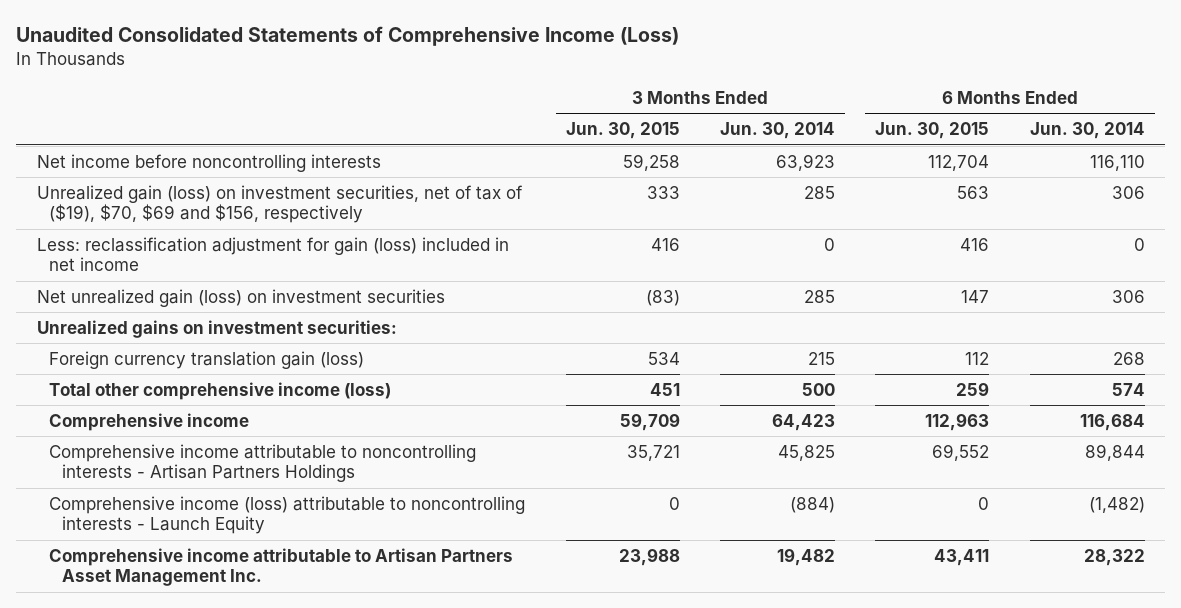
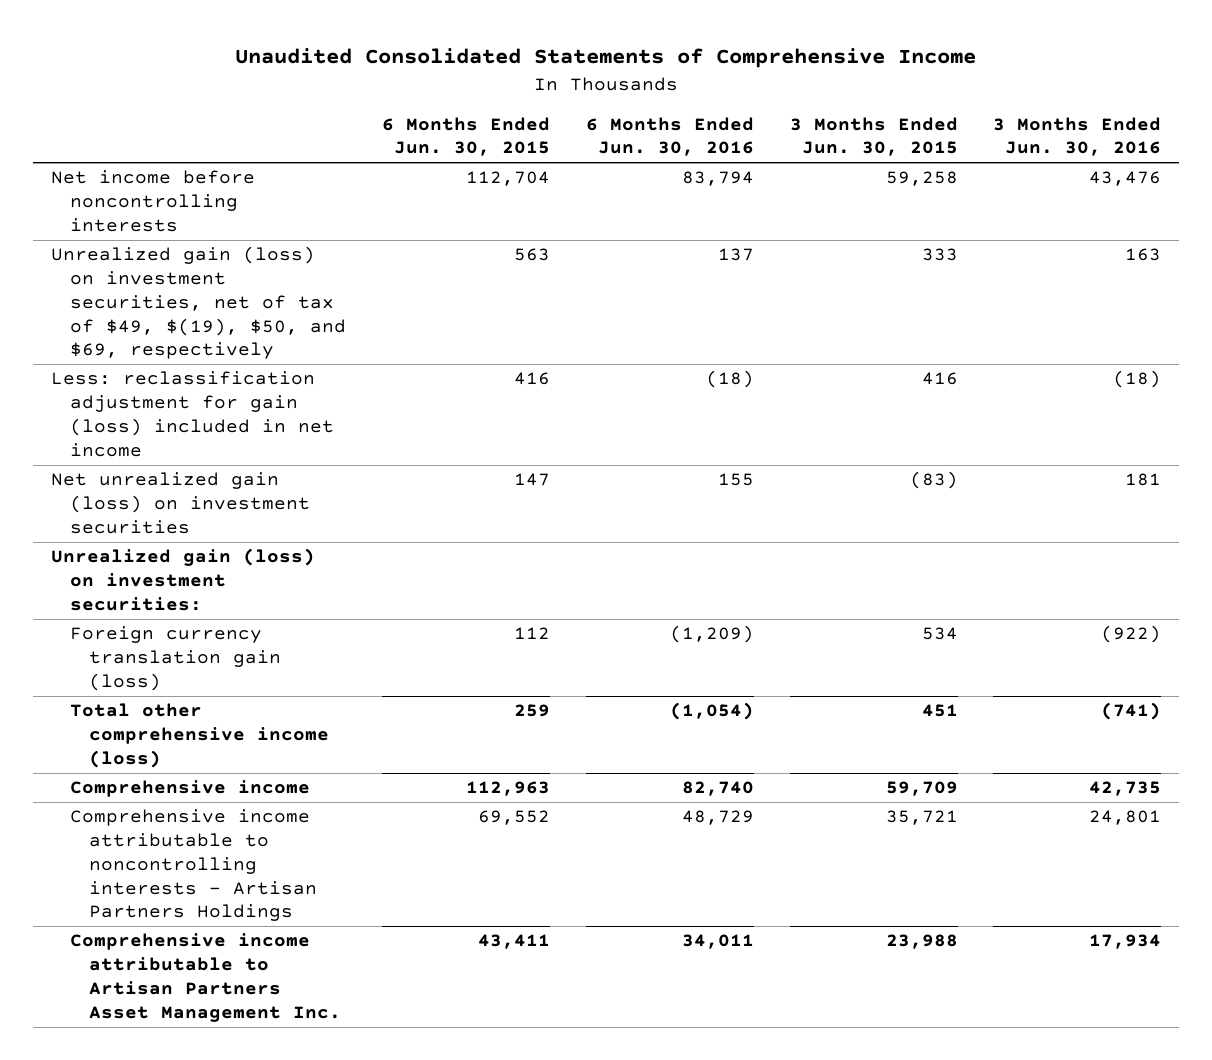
- Unaudited Consolidated Statements of Comprehensive Income (Loss)
+ Unaudited Consolidated Statements of Comprehensive Income
- | 3 Months Ended Jun. 30, 2015 | 3 Months Ended Jun. 30, 2014 | 6 Months Ended Jun. 30, 2015 | 6 Months Ended Jun. 30, 2014
+ | 6 Months Ended Jun. 30, 2015 | 6 Months Ended Jun. 30, 2016 | 3 Months Ended Jun. 30, 2015 | 3 Months Ended Jun. 30, 2016
- Unrealized gain (loss) on investment securities, net of tax of ($19), $70, $69 and $156, respectively | 333 | 285 | 563 | 306
+ Unrealized gain (loss) on investment securities, net of tax of $49, $(19), $50, and $69, respectively | 563 | 137 | 333 | 163
- Unrealized gains on investment securities:
+ Unrealized gain (loss) on investment securities:
- Comprehensive income (loss) attributable to noncontrolling interests - Launch Equity | 0 | (884) | 0 | (1,482)

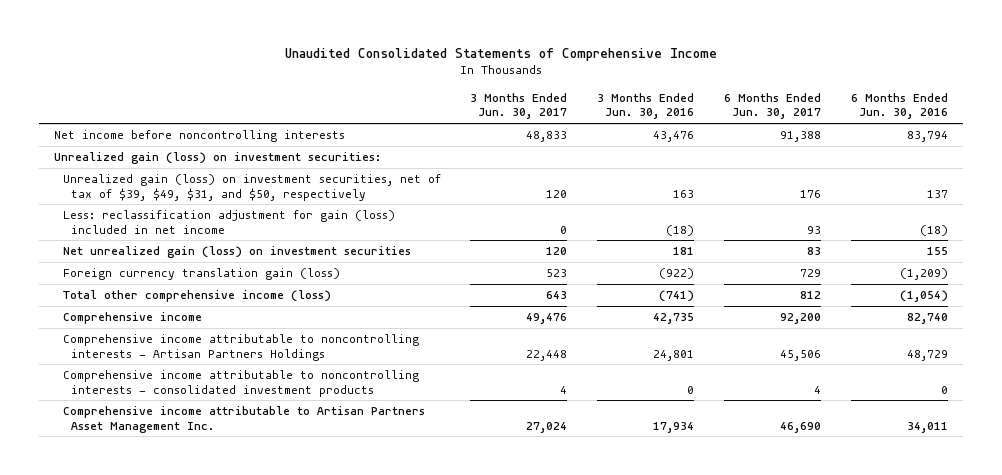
- | 6 Months Ended Jun. 30, 2015 | 6 Months Ended Jun. 30, 2016 | 3 Months Ended Jun. 30, 2015 | 3 Months Ended Jun. 30, 2016
+ | 3 Months Ended Jun. 30, 2017 | 3 Months Ended Jun. 30, 2016 | 6 Months Ended Jun. 30, 2017 | 6 Months Ended Jun. 30, 2016
- Unrealized gain (loss) on investment securities, net of tax of $49, $(19), $50, and $69, respectively | 563 | 137 | 333 | 163
moved up: Unrealized gain (loss) on investment securities:
+ Unrealized gain (loss) on investment securities, net of tax of $39, $49, $31, and $50, respectively | 120 | 163 | 176 | 137
+ Comprehensive income attributable to noncontrolling interests - consolidated investment products | 4 | 0 | 4 | 0

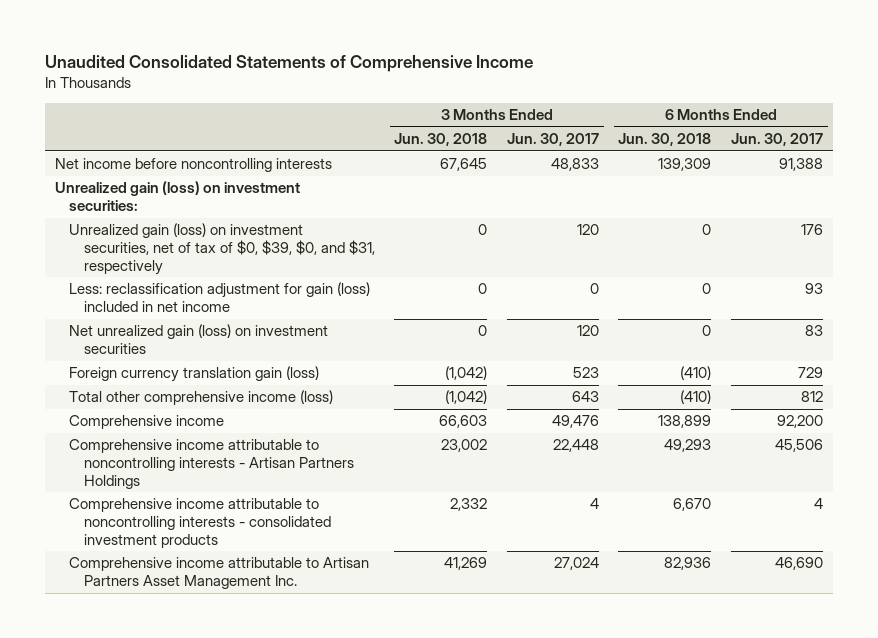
- | 3 Months Ended Jun. 30, 2017 | 3 Months Ended Jun. 30, 2016 | 6 Months Ended Jun. 30, 2017 | 6 Months Ended Jun. 30, 2016
+ | 3 Months Ended Jun. 30, 2018 | 3 Months Ended Jun. 30, 2017 | 6 Months Ended Jun. 30, 2018 | 6 Months Ended Jun. 30, 2017
- Unrealized gain (loss) on investment securities, net of tax of $39, $49, $31, and $50, respectively | 120 | 163 | 176 | 137
+ Unrealized gain (loss) on investment securities, net of tax of $0, $39, $0, and $31, respectively | 0 | 120 | 0 | 176

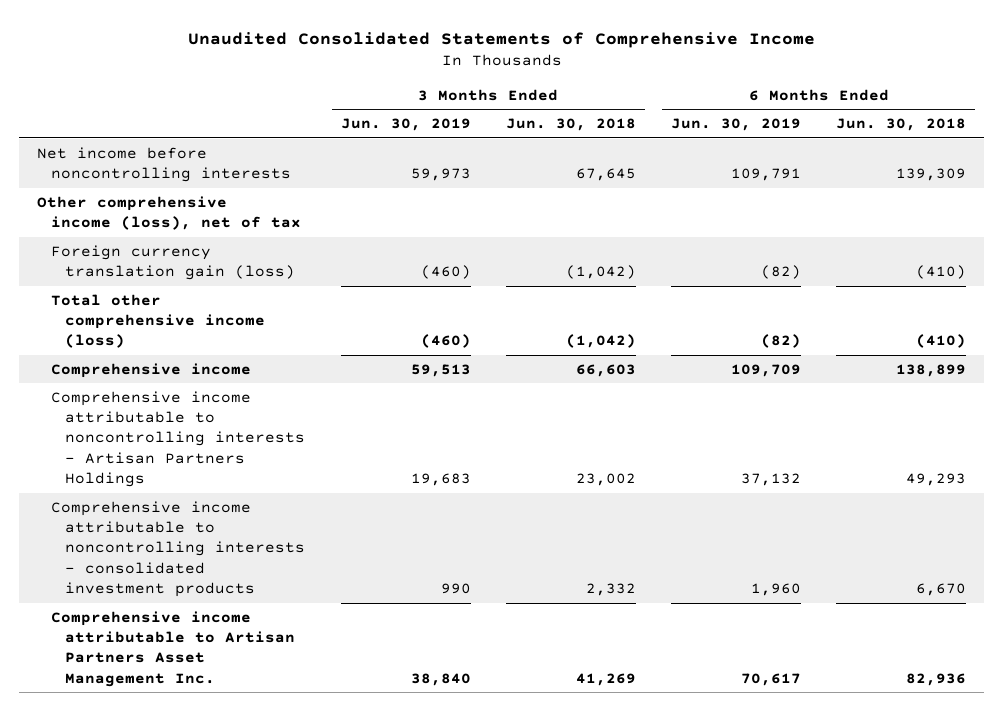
- | 3 Months Ended Jun. 30, 2018 | 3 Months Ended Jun. 30, 2017 | 6 Months Ended Jun. 30, 2018 | 6 Months Ended Jun. 30, 2017
+ | 3 Months Ended Jun. 30, 2019 | 3 Months Ended Jun. 30, 2018 | 6 Months Ended Jun. 30, 2019 | 6 Months Ended Jun. 30, 2018
- Unrealized gain (loss) on investment securities:
- Unrealized gain (loss) on investment securities, net of tax of $0, $39, $0, and $31, respectively | 0 | 120 | 0 | 176
- Less: reclassification adjustment for gain (loss) included in net income | 0 | 0 | 0 | 93
- Net unrealized gain (loss) on investment securities | 0 | 120 | 0 | 83
+ Other comprehensive income (loss), net of tax

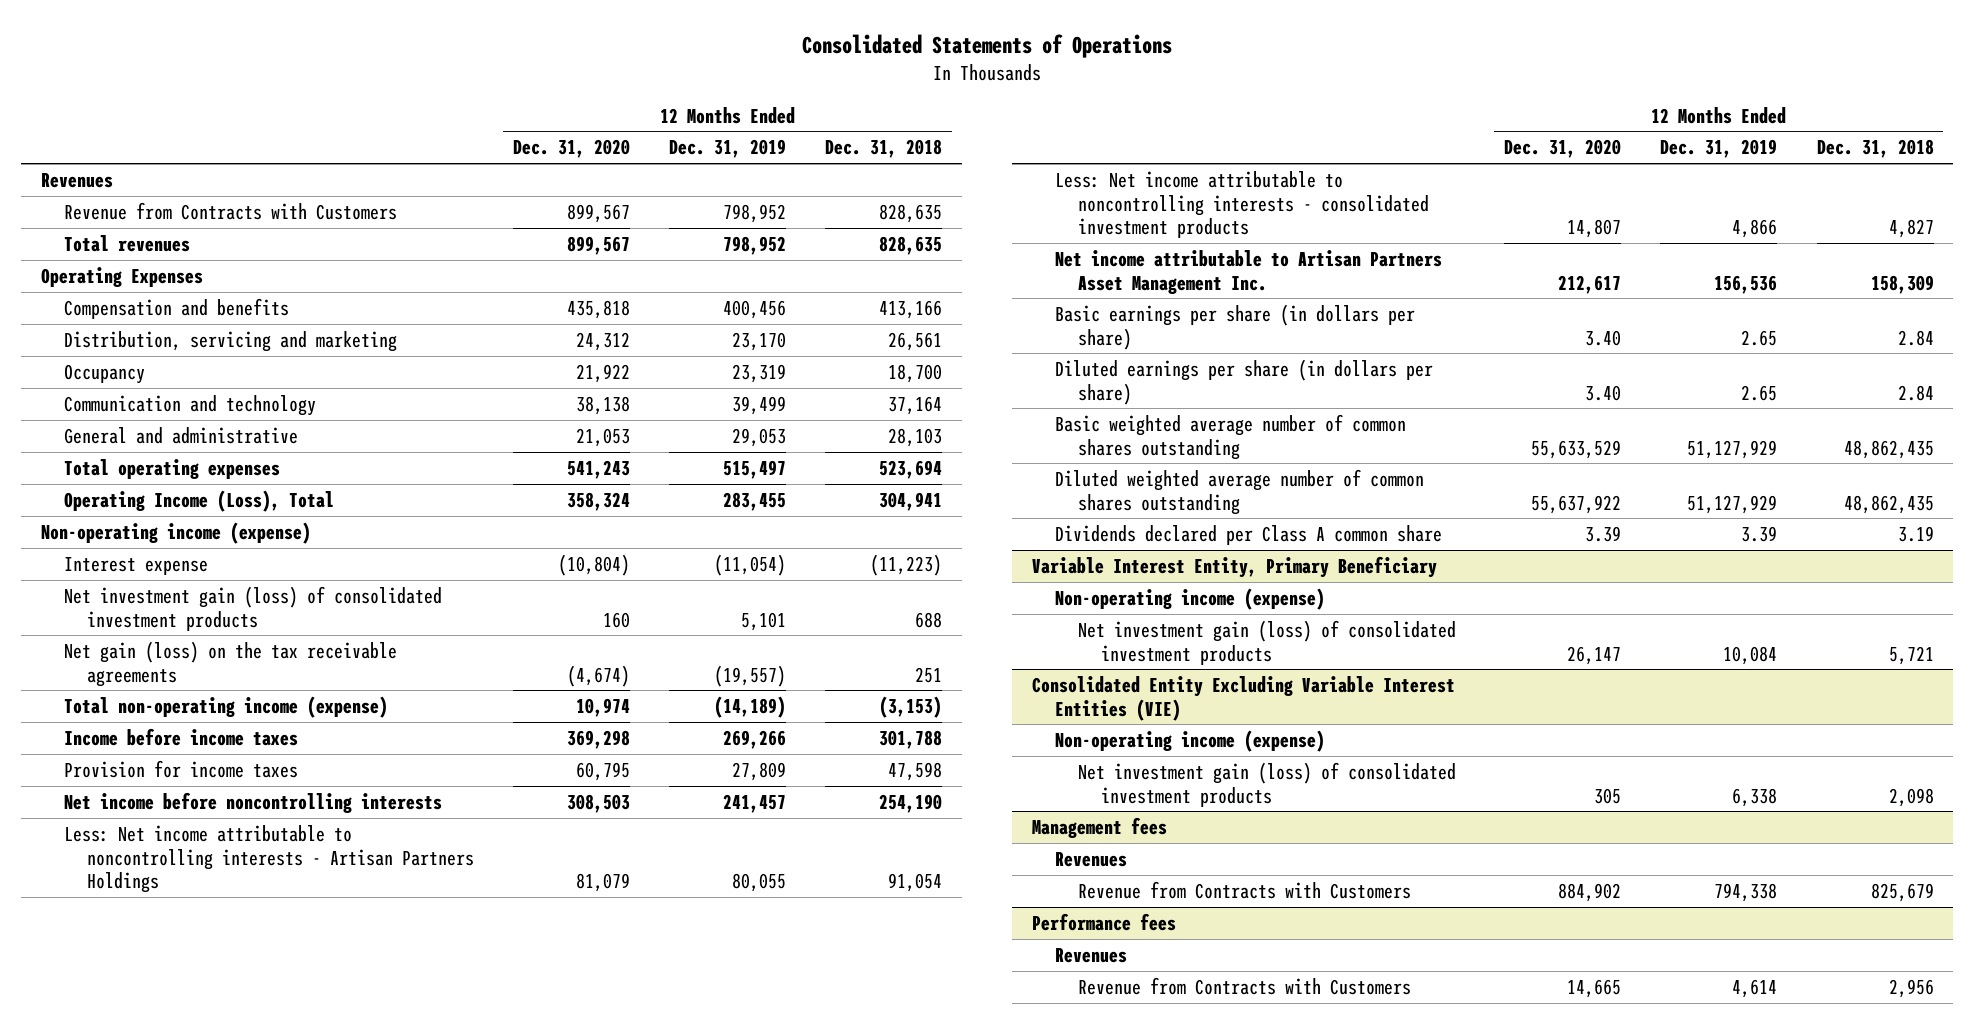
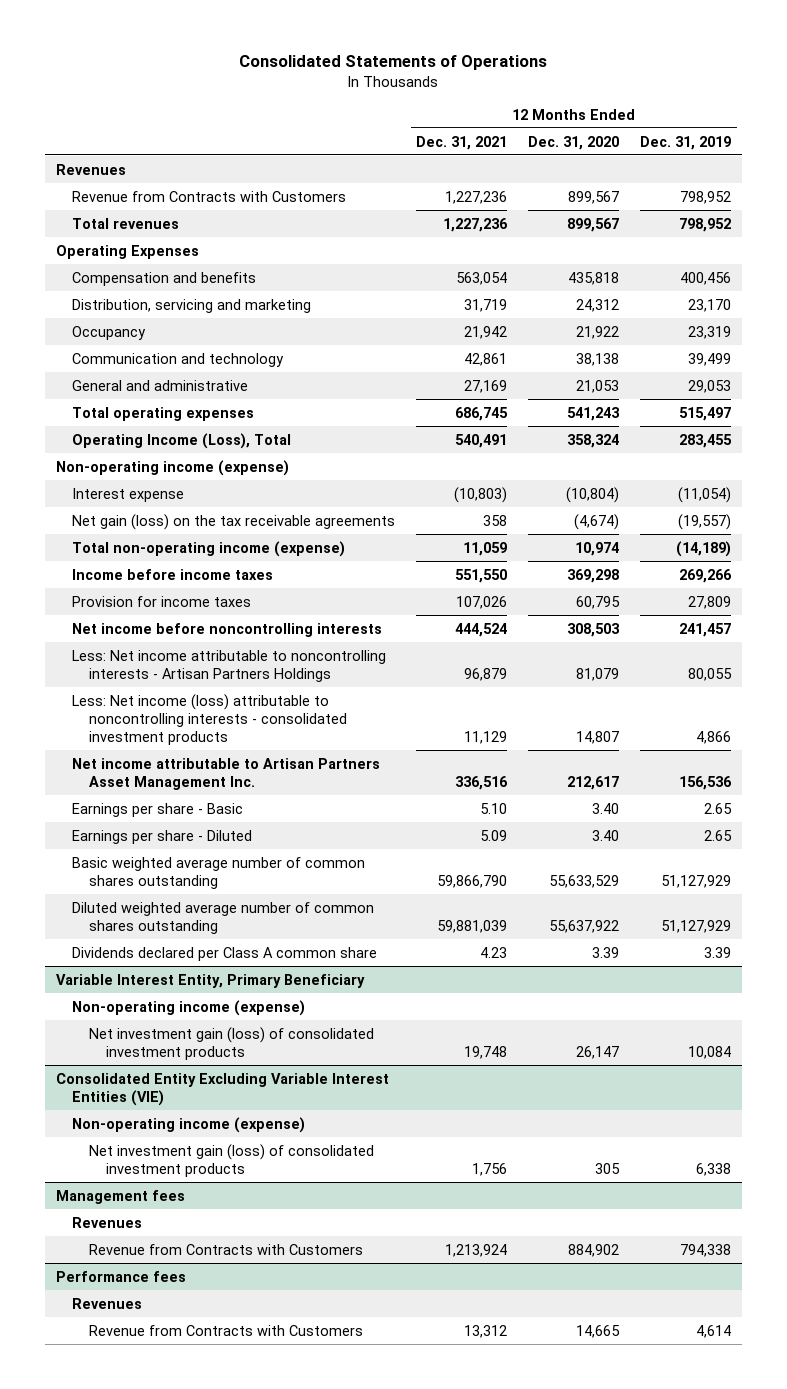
- | 12 Months Ended Dec. 31, 2020 | 12 Months Ended Dec. 31, 2019 | 12 Months Ended Dec. 31, 2018
+ | 12 Months Ended Dec. 31, 2021 | 12 Months Ended Dec. 31, 2020 | 12 Months Ended Dec. 31, 2019
- Net investment gain (loss) of consolidated investment products | 160 | 5,101 | 688
- Less: Net income attributable to noncontrolling interests - consolidated investment products | 14,807 | 4,866 | 4,827
+ Less: Net income (loss) attributable to noncontrolling interests - consolidated investment products | 11,129 | 14,807 | 4,866
- Basic earnings per share (in dollars per share) | 3.40 | 2.65 | 2.84
- Diluted earnings per share (in dollars per share) | 3.40 | 2.65 | 2.84
+ Earnings per share - Basic | 5.10 | 3.40 | 2.65
+ Earnings per share - Diluted | 5.09 | 3.40 | 2.65

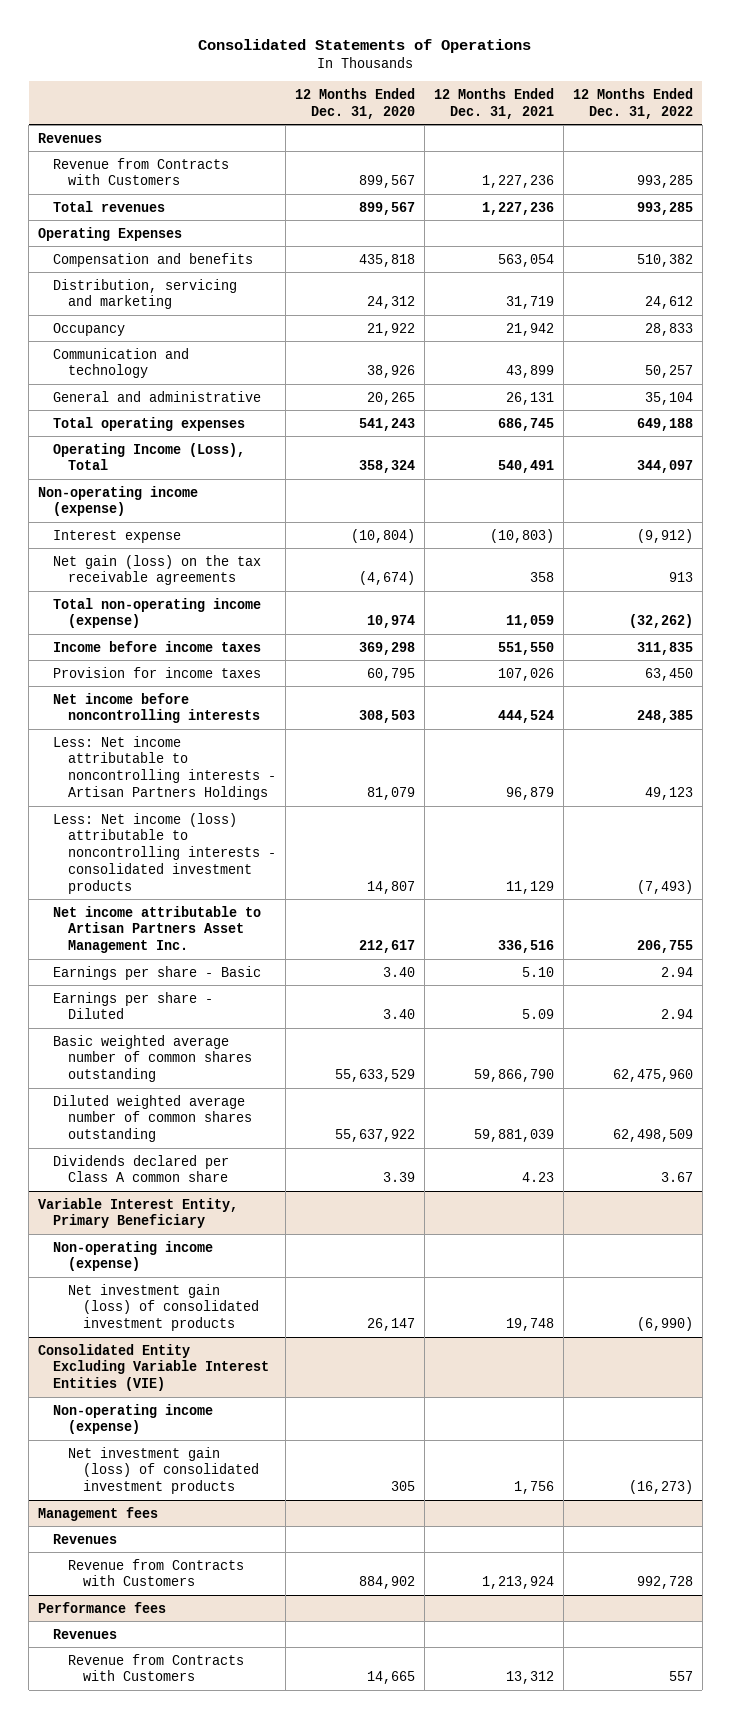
- | 12 Months Ended Dec. 31, 2021 | 12 Months Ended Dec. 31, 2020 | 12 Months Ended Dec. 31, 2019
+ | 12 Months Ended Dec. 31, 2020 | 12 Months Ended Dec. 31, 2021 | 12 Months Ended Dec. 31, 2022
- Communication and technology | 42,861 | 38,138 | 39,499
- General and administrative | 27,169 | 21,053 | 29,053
+ Communication and technology | 38,926 | 43,899 | 50,257
+ General and administrative | 20,265 | 26,131 | 35,104

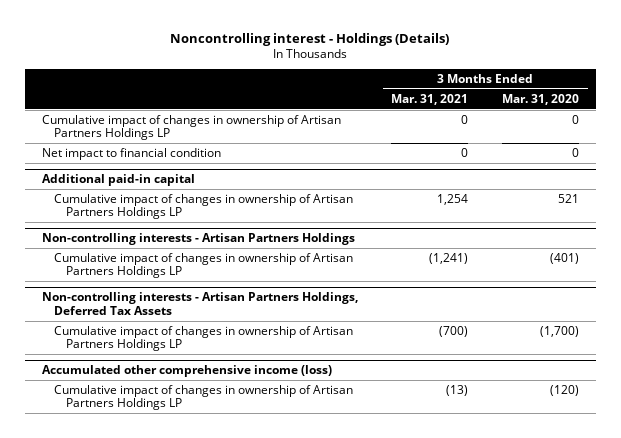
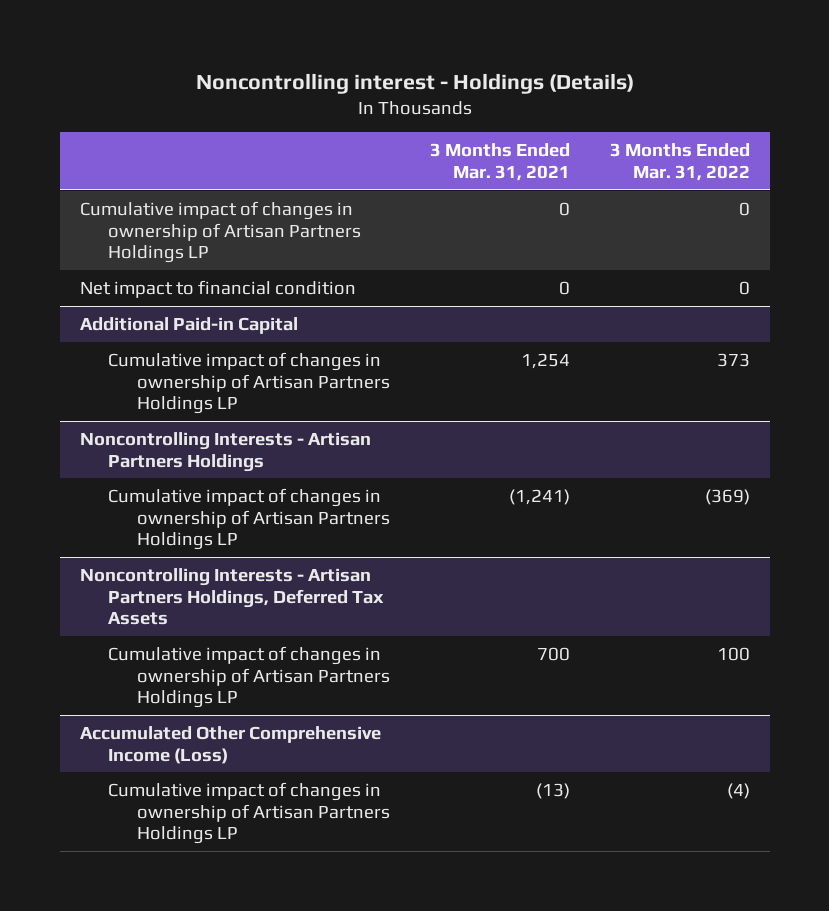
- | 3 Months Ended Mar. 31, 2021 | 3 Months Ended Mar. 31, 2020
+ | 3 Months Ended Mar. 31, 2021 | 3 Months Ended Mar. 31, 2022
- Additional paid-in capital
+ Additional Paid-in Capital
- Non-controlling interests - Artisan Partners Holdings
+ Noncontrolling Interests - Artisan Partners Holdings
- Non-controlling interests - Artisan Partners Holdings, Deferred Tax Assets
- Cumulative impact of changes in ownership of Artisan Partners Holdings LP | (700) | (1,700)
- Accumulated other comprehensive income (loss)
+ Noncontrolling Interests - Artisan Partners Holdings, Deferred Tax Assets
+ Cumulative impact of changes in ownership of Artisan Partners Holdings LP | 700 | 100
+ Accumulated Other Comprehensive Income (Loss)

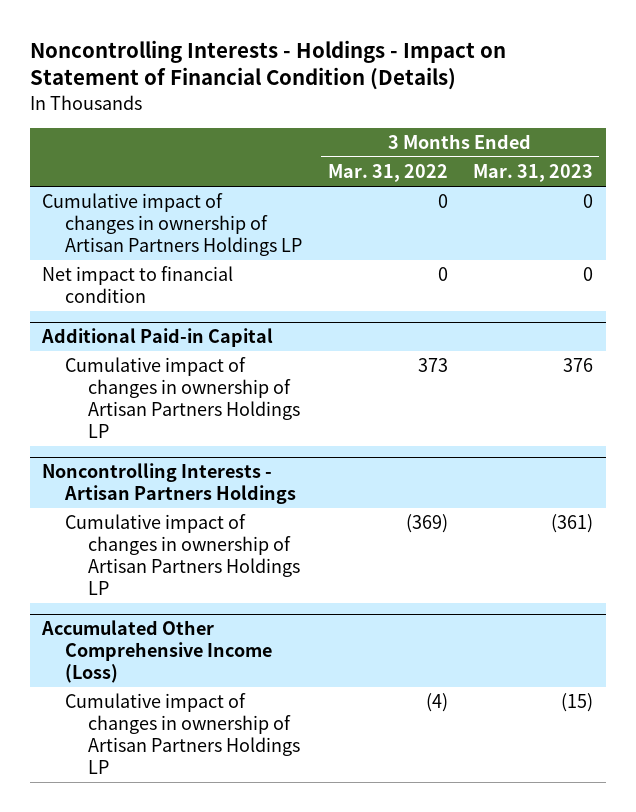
- Noncontrolling interest - Holdings (Details)
+ Noncontrolling Interests - Holdings - Impact on Statement of Financial Condition (Details)
- | 3 Months Ended Mar. 31, 2021 | 3 Months Ended Mar. 31, 2022
+ | 3 Months Ended Mar. 31, 2022 | 3 Months Ended Mar. 31, 2023
- Noncontrolling Interests - Artisan Partners Holdings, Deferred Tax Assets
- Cumulative impact of changes in ownership of Artisan Partners Holdings LP | 700 | 100

